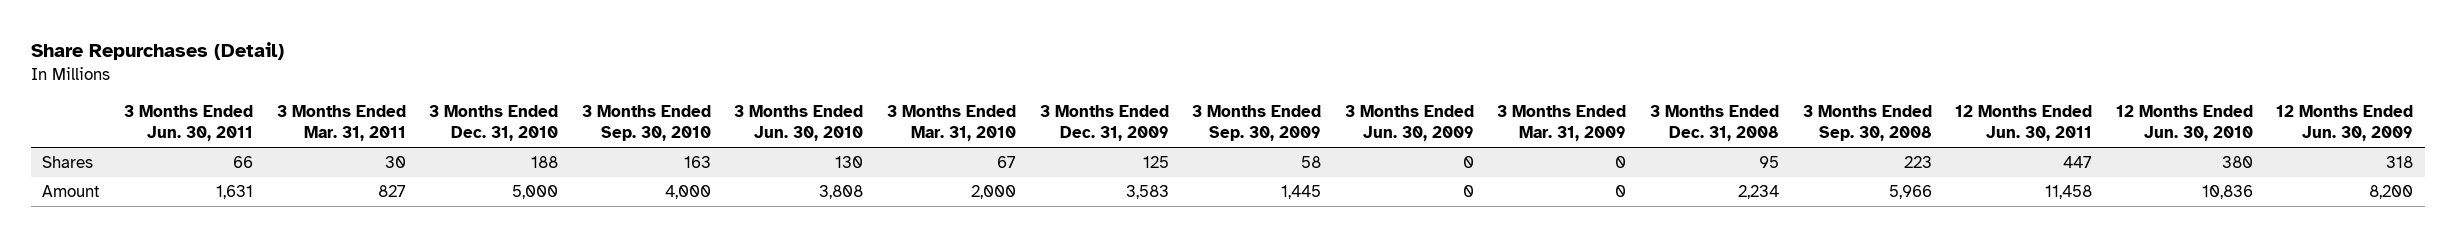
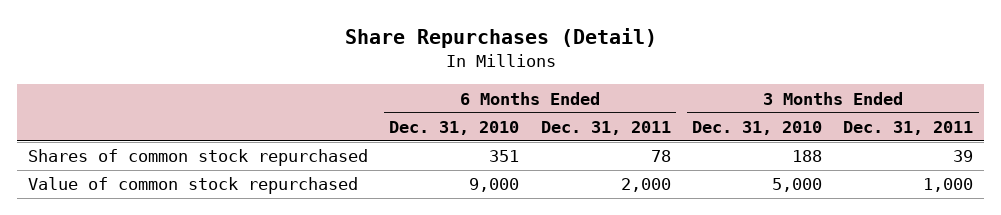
- | 3 Months Ended Jun. 30, 2011 | 3 Months Ended Mar. 31, 2011 | 3 Months Ended Dec. 31, 2010 | 3 Months Ended Sep. 30, 2010 | 3 Months Ended Jun. 30, 2010 | 3 Months Ended Mar. 31, 2010 | 3 Months Ended Dec. 31, 2009 | 3 Months Ended Sep. 30, 2009 | 3 Months Ended Jun. 30, 2009 | 3 Months Ended Mar. 31, 2009 | 3 Months Ended Dec. 31, 2008 | 3 Months Ended Sep. 30, 2008 | 12 Months Ended Jun. 30, 2011 | 12 Months Ended Jun. 30, 2010 | 12 Months Ended Jun. 30, 2009
+ | 6 Months Ended Dec. 31, 2010 | 6 Months Ended Dec. 31, 2011 | 3 Months Ended Dec. 31, 2010 | 3 Months Ended Dec. 31, 2011
- Shares | 66 | 30 | 188 | 163 | 130 | 67 | 125 | 58 | 0 | 0 | 95 | 223 | 447 | 380 | 318
- Amount | 1,631 | 827 | 5,000 | 4,000 | 3,808 | 2,000 | 3,583 | 1,445 | 0 | 0 | 2,234 | 5,966 | 11,458 | 10,836 | 8,200
+ Shares of common stock repurchased | 351 | 78 | 188 | 39
+ Value of common stock repurchased | 9,000 | 2,000 | 5,000 | 1,000

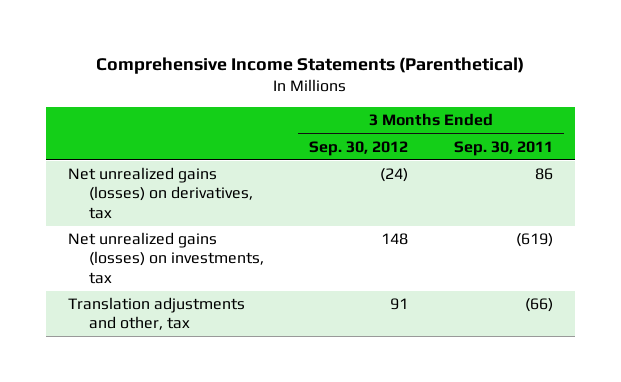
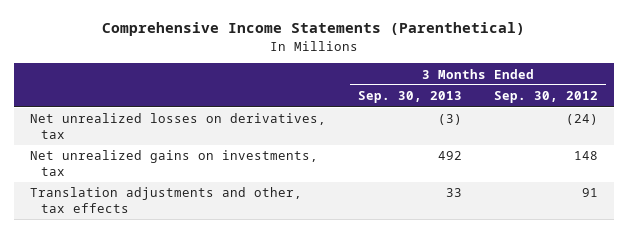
- | 3 Months Ended Sep. 30, 2012 | 3 Months Ended Sep. 30, 2011
+ | 3 Months Ended Sep. 30, 2013 | 3 Months Ended Sep. 30, 2012
- Net unrealized gains (losses) on derivatives, tax | (24) | 86
- Net unrealized gains (losses) on investments, tax | 148 | (619)
- Translation adjustments and other, tax | 91 | (66)
+ Net unrealized losses on derivatives, tax | (3) | (24)
+ Net unrealized gains on investments, tax | 492 | 148
+ Translation adjustments and other, tax effects | 33 | 91

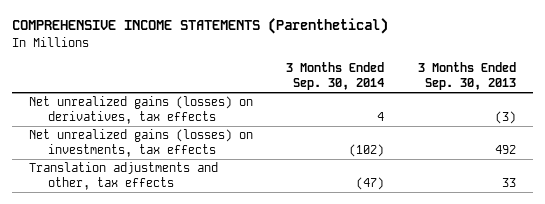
- Comprehensive Income Statements (Parenthetical)
+ COMPREHENSIVE INCOME STATEMENTS (Parenthetical)
- | 3 Months Ended Sep. 30, 2013 | 3 Months Ended Sep. 30, 2012
+ | 3 Months Ended Sep. 30, 2014 | 3 Months Ended Sep. 30, 2013
- Net unrealized losses on derivatives, tax | (3) | (24)
- Net unrealized gains on investments, tax | 492 | 148
+ Net unrealized gains (losses) on derivatives, tax effects | 4 | (3)
+ Net unrealized gains (losses) on investments, tax effects | (102) | 492

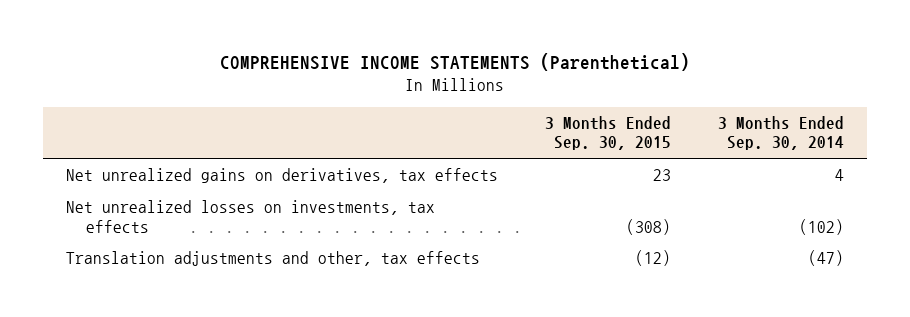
- | 3 Months Ended Sep. 30, 2014 | 3 Months Ended Sep. 30, 2013
+ | 3 Months Ended Sep. 30, 2015 | 3 Months Ended Sep. 30, 2014
- Net unrealized gains (losses) on derivatives, tax effects | 4 | (3)
- Net unrealized gains (losses) on investments, tax effects | (102) | 492
+ Net unrealized gains on derivatives, tax effects | 23 | 4
+ Net unrealized losses on investments, tax effects | (308) | (102)

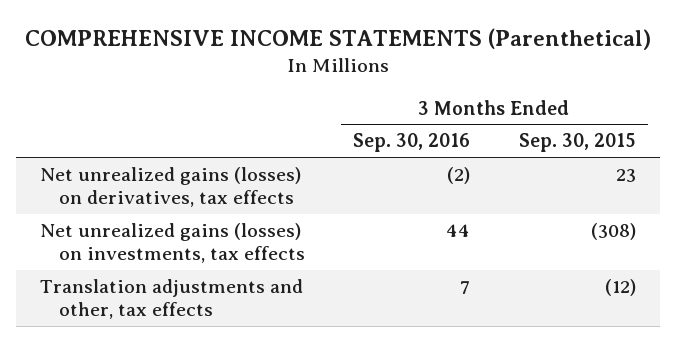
- | 3 Months Ended Sep. 30, 2015 | 3 Months Ended Sep. 30, 2014
+ | 3 Months Ended Sep. 30, 2016 | 3 Months Ended Sep. 30, 2015
- Net unrealized gains on derivatives, tax effects | 23 | 4
- Net unrealized losses on investments, tax effects | (308) | (102)
+ Net unrealized gains (losses) on derivatives, tax effects | (2) | 23
+ Net unrealized gains (losses) on investments, tax effects | 44 | (308)

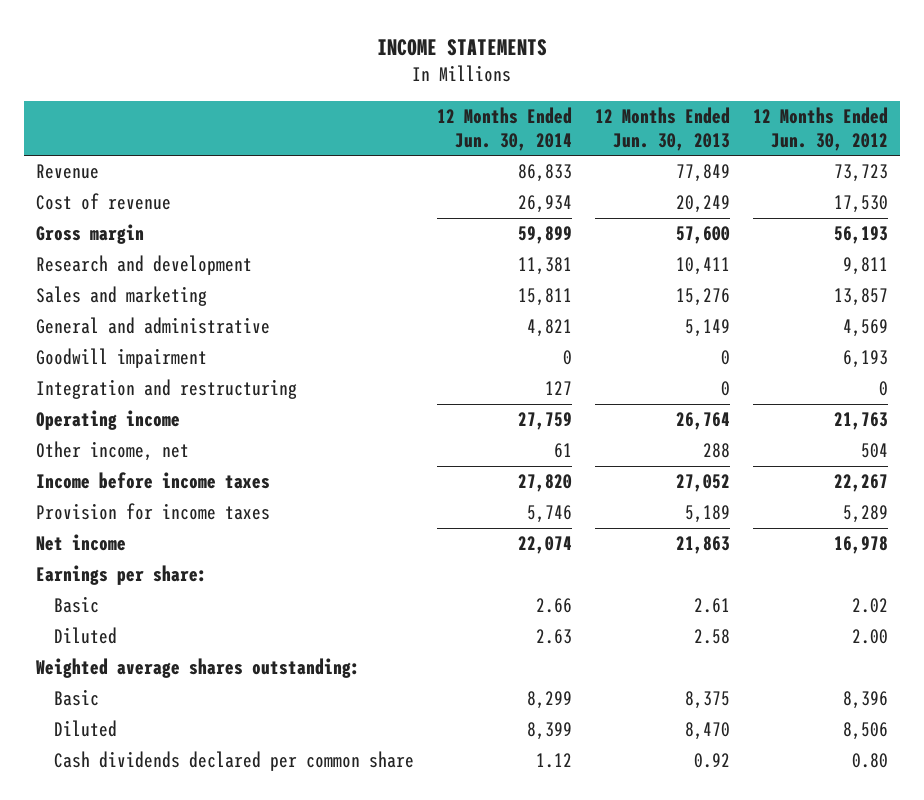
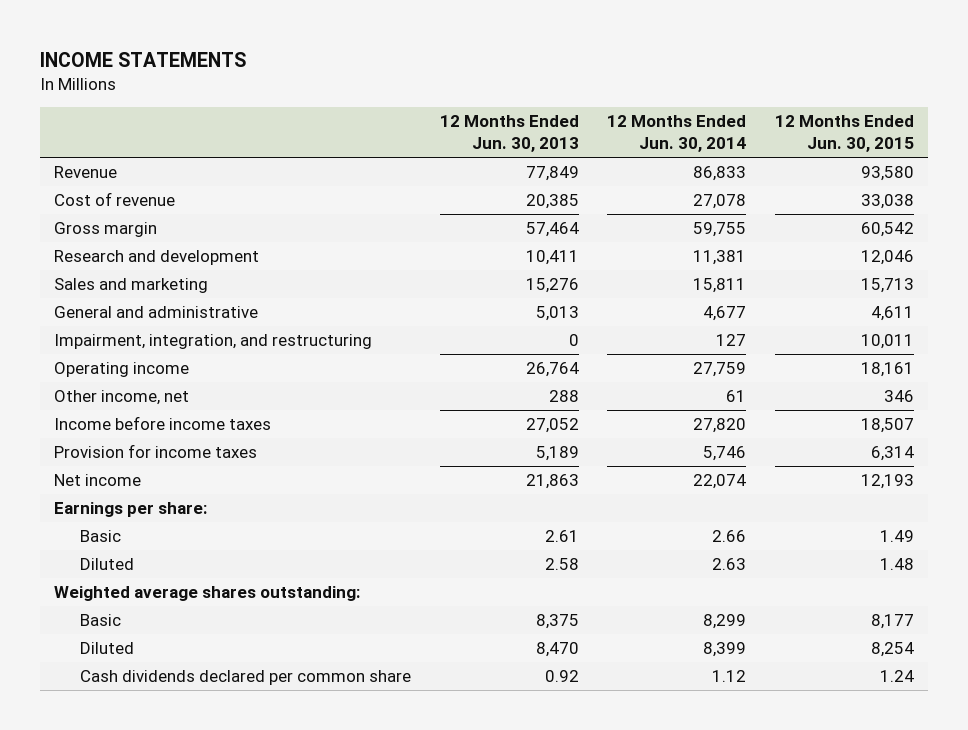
- | 12 Months Ended Jun. 30, 2014 | 12 Months Ended Jun. 30, 2013 | 12 Months Ended Jun. 30, 2012
+ | 12 Months Ended Jun. 30, 2013 | 12 Months Ended Jun. 30, 2014 | 12 Months Ended Jun. 30, 2015
- Cost of revenue | 26,934 | 20,249 | 17,530
- Gross margin | 59,899 | 57,600 | 56,193
+ Cost of revenue | 20,385 | 27,078 | 33,038
+ Gross margin | 57,464 | 59,755 | 60,542
- General and administrative | 4,821 | 5,149 | 4,569
- Goodwill impairment | 0 | 0 | 6,193
- Integration and restructuring | 127 | 0 | 0
+ General and administrative | 5,013 | 4,677 | 4,611
+ Impairment, integration, and restructuring | 0 | 127 | 10,011

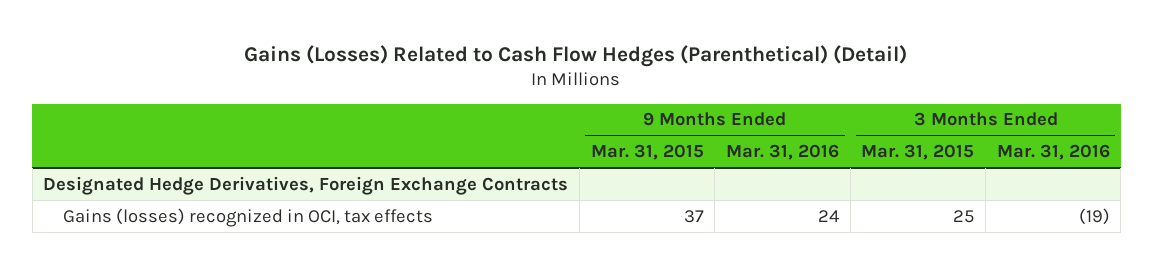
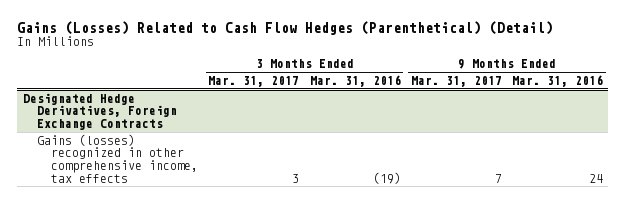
- | 9 Months Ended Mar. 31, 2015 | 9 Months Ended Mar. 31, 2016 | 3 Months Ended Mar. 31, 2015 | 3 Months Ended Mar. 31, 2016
+ | 3 Months Ended Mar. 31, 2017 | 3 Months Ended Mar. 31, 2016 | 9 Months Ended Mar. 31, 2017 | 9 Months Ended Mar. 31, 2016
@ Designated Hedge Derivatives, Foreign Exchange Contracts
- Gains (losses) recognized in OCI, tax effects | 37 | 24 | 25 | (19)
+ Gains (losses) recognized in other comprehensive income, tax effects | 3 | (19) | 7 | 24

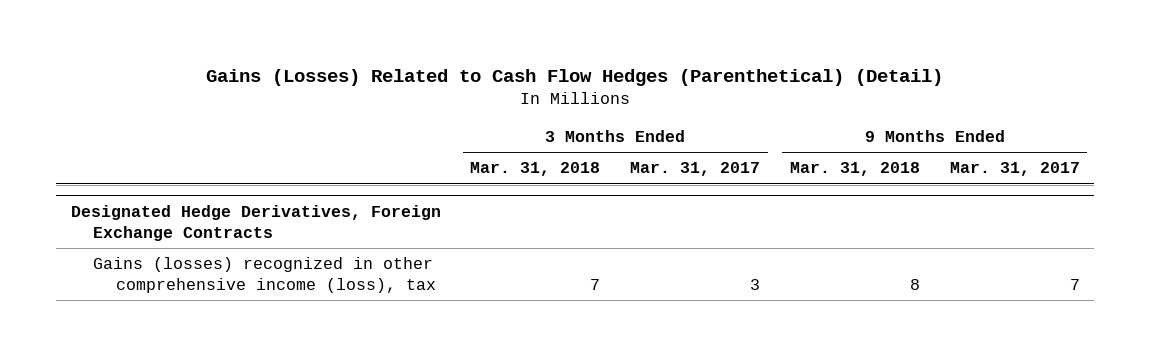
- | 3 Months Ended Mar. 31, 2017 | 3 Months Ended Mar. 31, 2016 | 9 Months Ended Mar. 31, 2017 | 9 Months Ended Mar. 31, 2016
+ | 3 Months Ended Mar. 31, 2018 | 3 Months Ended Mar. 31, 2017 | 9 Months Ended Mar. 31, 2018 | 9 Months Ended Mar. 31, 2017
@ Designated Hedge Derivatives, Foreign Exchange Contracts
- Gains (losses) recognized in other comprehensive income, tax effects | 3 | (19) | 7 | 24
+ Gains (losses) recognized in other comprehensive income (loss), tax | 7 | 3 | 8 | 7

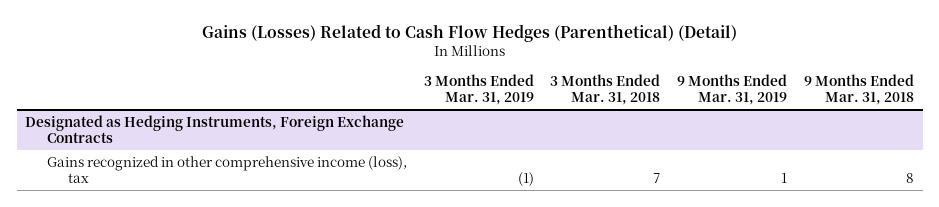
- | 3 Months Ended Mar. 31, 2018 | 3 Months Ended Mar. 31, 2017 | 9 Months Ended Mar. 31, 2018 | 9 Months Ended Mar. 31, 2017
+ | 3 Months Ended Mar. 31, 2019 | 3 Months Ended Mar. 31, 2018 | 9 Months Ended Mar. 31, 2019 | 9 Months Ended Mar. 31, 2018
- Designated Hedge Derivatives, Foreign Exchange Contracts
- Gains (losses) recognized in other comprehensive income (loss), tax | 7 | 3 | 8 | 7
+ Designated as Hedging Instruments, Foreign Exchange Contracts
+ Gains recognized in other comprehensive income (loss), tax | (1) | 7 | 1 | 8

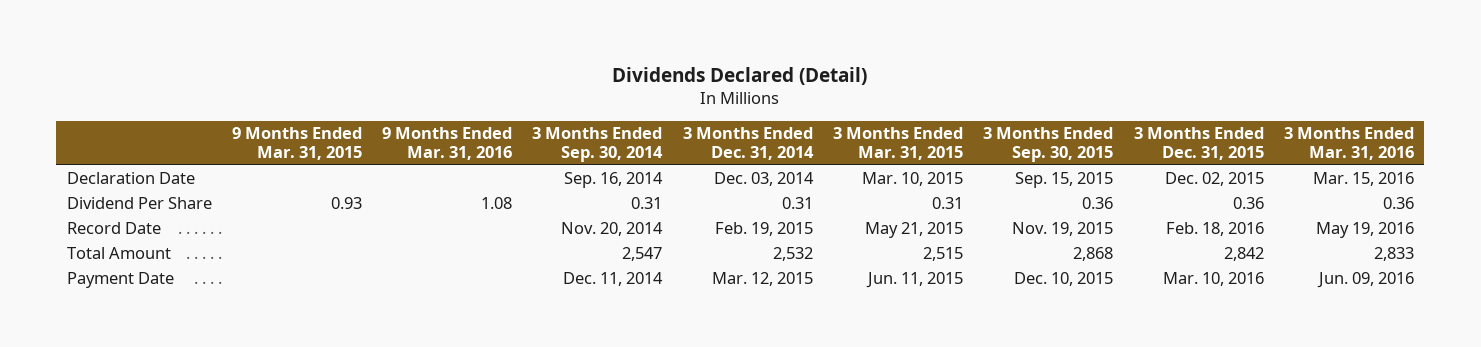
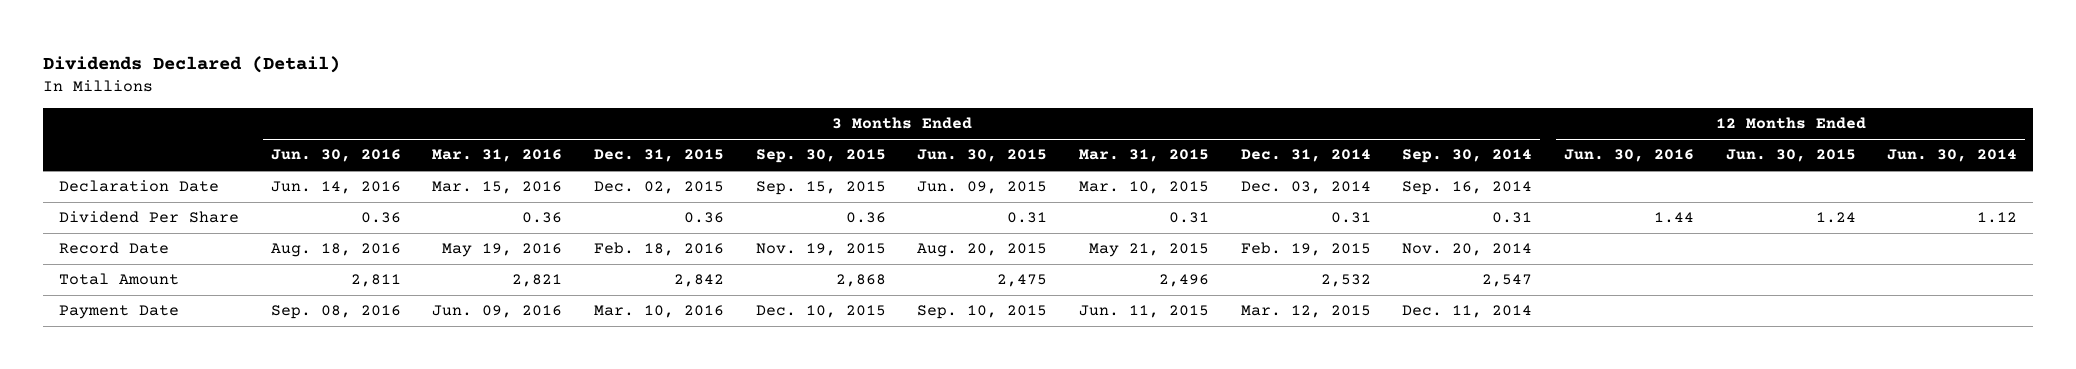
- | 9 Months Ended Mar. 31, 2015 | 9 Months Ended Mar. 31, 2016 | 3 Months Ended Sep. 30, 2014 | 3 Months Ended Dec. 31, 2014 | 3 Months Ended Mar. 31, 2015 | 3 Months Ended Sep. 30, 2015 | 3 Months Ended Dec. 31, 2015 | 3 Months Ended Mar. 31, 2016
+ | 3 Months Ended Jun. 30, 2016 | 3 Months Ended Mar. 31, 2016 | 3 Months Ended Dec. 31, 2015 | 3 Months Ended Sep. 30, 2015 | 3 Months Ended Jun. 30, 2015 | 3 Months Ended Mar. 31, 2015 | 3 Months Ended Dec. 31, 2014 | 3 Months Ended Sep. 30, 2014 | 12 Months Ended Jun. 30, 2016 | 12 Months Ended Jun. 30, 2015 | 12 Months Ended Jun. 30, 2014
- Total Amount | | | 2,547 | 2,532 | 2,515 | 2,868 | 2,842 | 2,833
+ Total Amount | 2,811 | 2,821 | 2,842 | 2,868 | 2,475 | 2,496 | 2,532 | 2,547 | | |

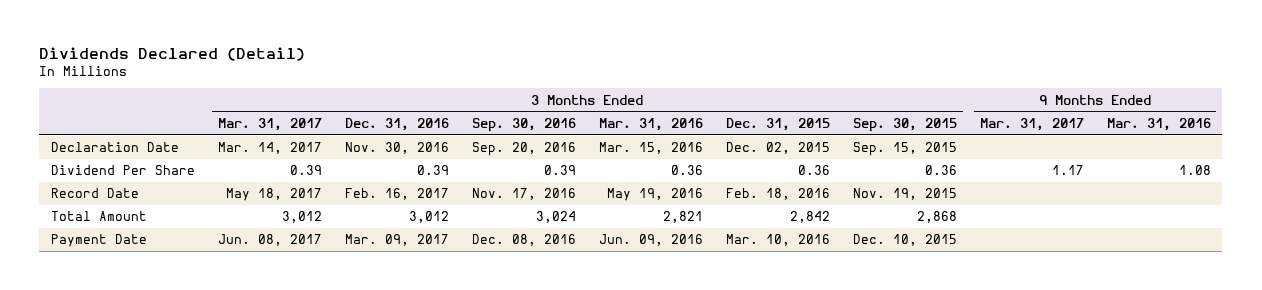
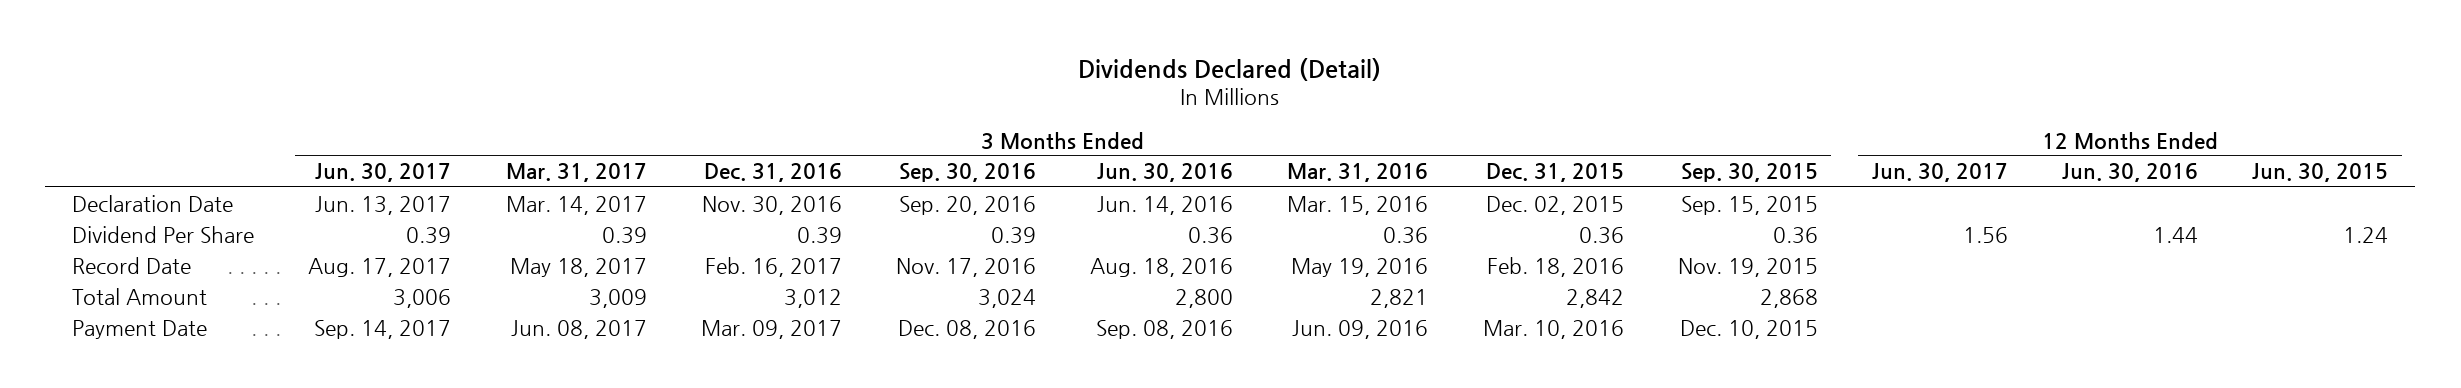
- | 3 Months Ended Mar. 31, 2017 | 3 Months Ended Dec. 31, 2016 | 3 Months Ended Sep. 30, 2016 | 3 Months Ended Mar. 31, 2016 | 3 Months Ended Dec. 31, 2015 | 3 Months Ended Sep. 30, 2015 | 9 Months Ended Mar. 31, 2017 | 9 Months Ended Mar. 31, 2016
+ | 3 Months Ended Jun. 30, 2017 | 3 Months Ended Mar. 31, 2017 | 3 Months Ended Dec. 31, 2016 | 3 Months Ended Sep. 30, 2016 | 3 Months Ended Jun. 30, 2016 | 3 Months Ended Mar. 31, 2016 | 3 Months Ended Dec. 31, 2015 | 3 Months Ended Sep. 30, 2015 | 12 Months Ended Jun. 30, 2017 | 12 Months Ended Jun. 30, 2016 | 12 Months Ended Jun. 30, 2015
- Total Amount | 3,012 | 3,012 | 3,024 | 2,821 | 2,842 | 2,868 | |
+ Total Amount | 3,006 | 3,009 | 3,012 | 3,024 | 2,800 | 2,821 | 2,842 | 2,868 | | |

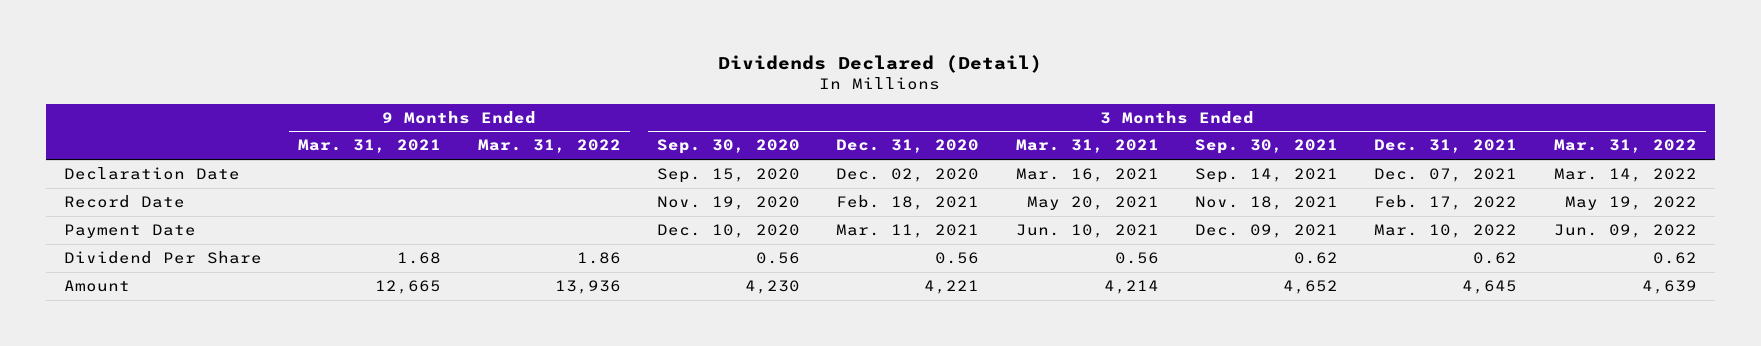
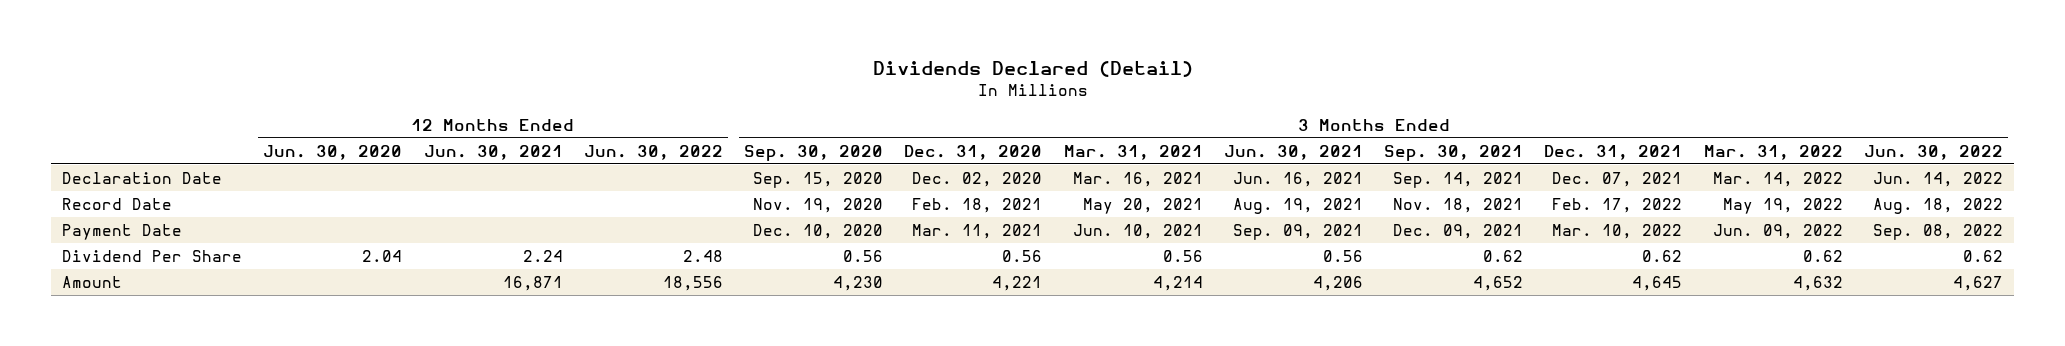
- | 9 Months Ended Mar. 31, 2021 | 9 Months Ended Mar. 31, 2022 | 3 Months Ended Sep. 30, 2020 | 3 Months Ended Dec. 31, 2020 | 3 Months Ended Mar. 31, 2021 | 3 Months Ended Sep. 30, 2021 | 3 Months Ended Dec. 31, 2021 | 3 Months Ended Mar. 31, 2022
+ | 12 Months Ended Jun. 30, 2020 | 12 Months Ended Jun. 30, 2021 | 12 Months Ended Jun. 30, 2022 | 3 Months Ended Sep. 30, 2020 | 3 Months Ended Dec. 31, 2020 | 3 Months Ended Mar. 31, 2021 | 3 Months Ended Jun. 30, 2021 | 3 Months Ended Sep. 30, 2021 | 3 Months Ended Dec. 31, 2021 | 3 Months Ended Mar. 31, 2022 | 3 Months Ended Jun. 30, 2022
- Amount | 12,665 | 13,936 | 4,230 | 4,221 | 4,214 | 4,652 | 4,645 | 4,639
+ Amount | | 16,871 | 18,556 | 4,230 | 4,221 | 4,214 | 4,206 | 4,652 | 4,645 | 4,632 | 4,627

